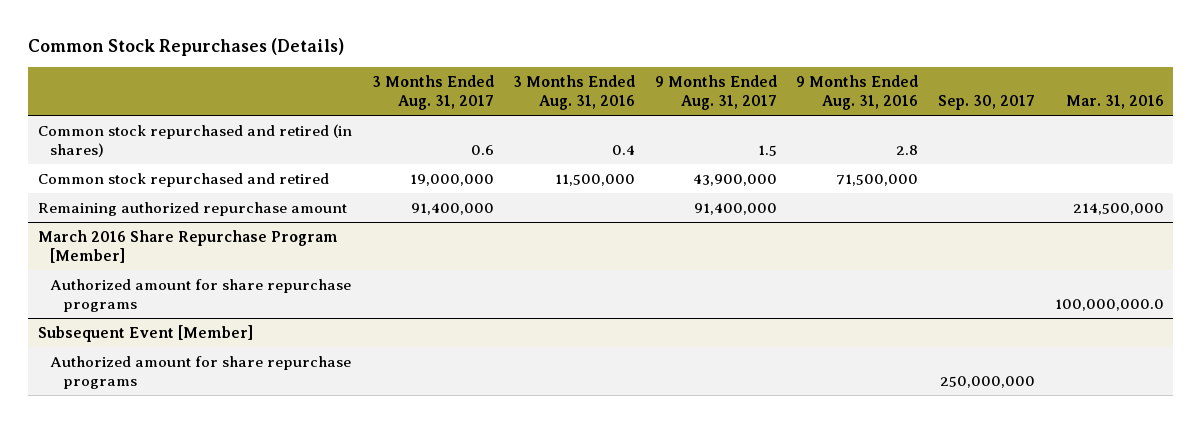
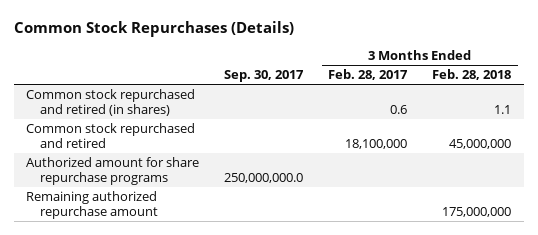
- | 3 Months Ended Aug. 31, 2017 | 3 Months Ended Aug. 31, 2016 | 9 Months Ended Aug. 31, 2017 | 9 Months Ended Aug. 31, 2016 | Sep. 30, 2017 | Mar. 31, 2016
+ | Sep. 30, 2017 | 3 Months Ended Feb. 28, 2017 | 3 Months Ended Feb. 28, 2018
+ Authorized amount for share repurchase programs | 250,000,000.0 | |
- March 2016 Share Repurchase Program [Member]
- Authorized amount for share repurchase programs | | | | | | 100,000,000.0
- Subsequent Event [Member]
- Authorized amount for share repurchase programs | | | | | 250,000,000 |

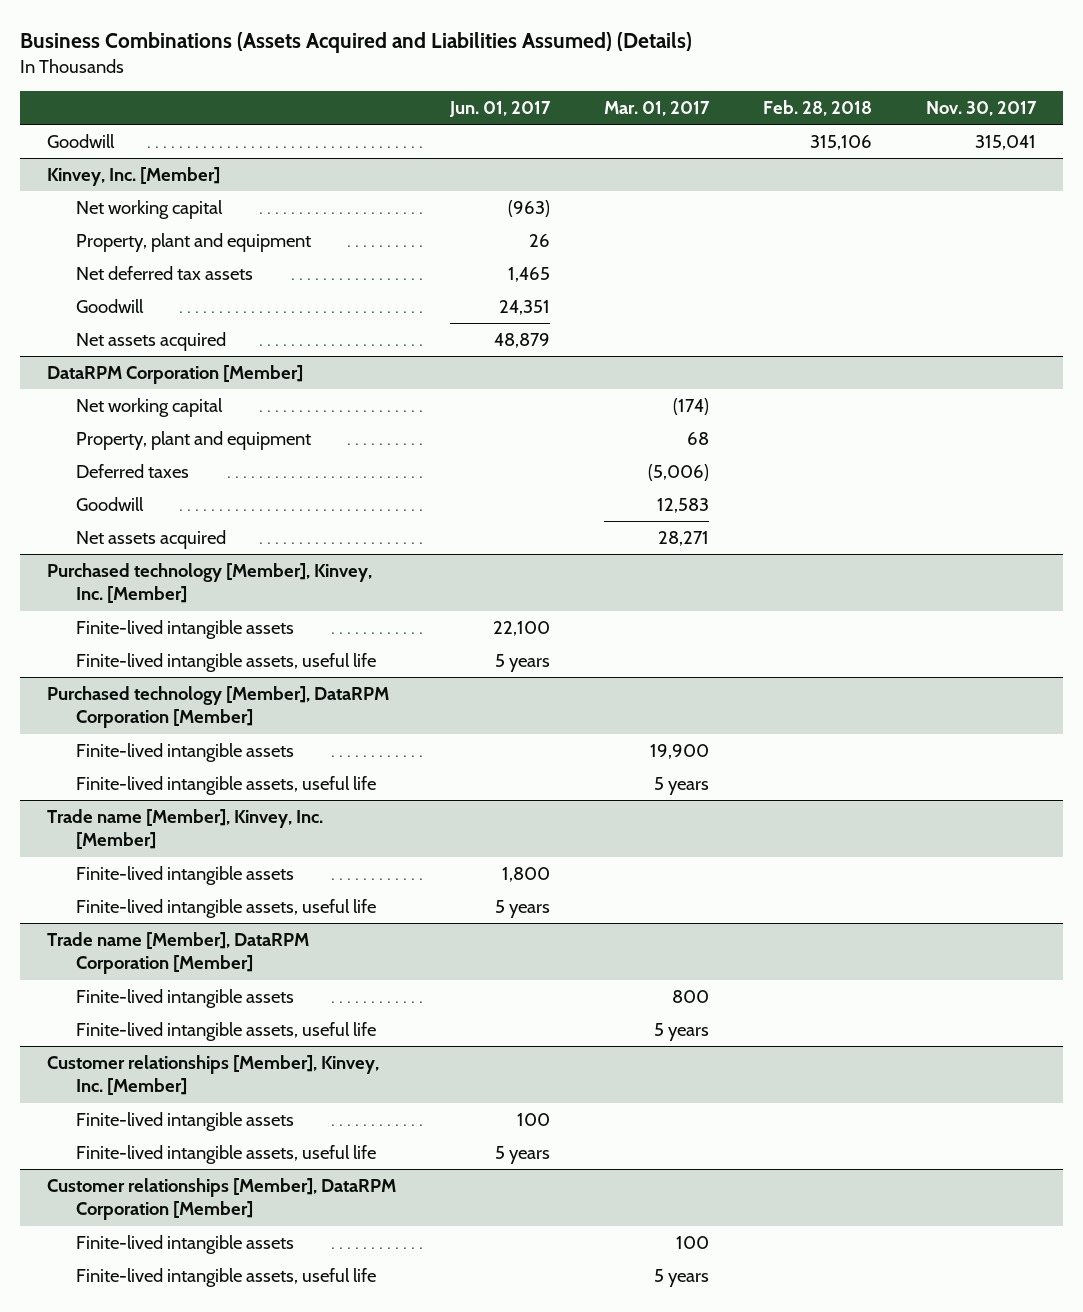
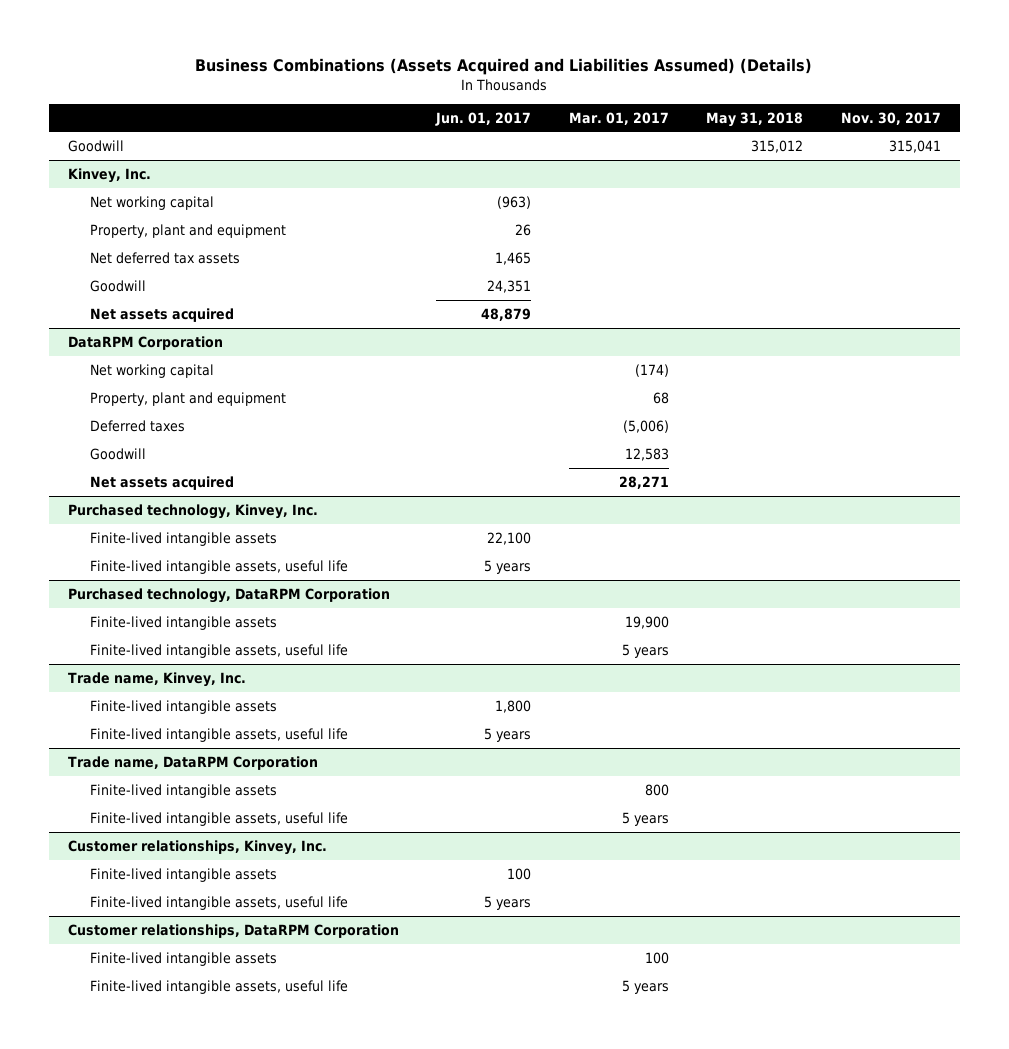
- | Jun. 01, 2017 | Mar. 01, 2017 | Feb. 28, 2018 | Nov. 30, 2017
+ | Jun. 01, 2017 | Mar. 01, 2017 | May 31, 2018 | Nov. 30, 2017
- Kinvey, Inc. [Member]
+ Kinvey, Inc.
- DataRPM Corporation [Member]
+ DataRPM Corporation
- Purchased technology [Member], Kinvey, Inc. [Member]
+ Purchased technology, Kinvey, Inc.
- Purchased technology [Member], DataRPM Corporation [Member]
+ Purchased technology, DataRPM Corporation
- Trade name [Member], Kinvey, Inc. [Member]
+ Trade name, Kinvey, Inc.
- Trade name [Member], DataRPM Corporation [Member]
+ Trade name, DataRPM Corporation
- Customer relationships [Member], Kinvey, Inc. [Member]
+ Customer relationships, Kinvey, Inc.
- Customer relationships [Member], DataRPM Corporation [Member]
+ Customer relationships, DataRPM Corporation

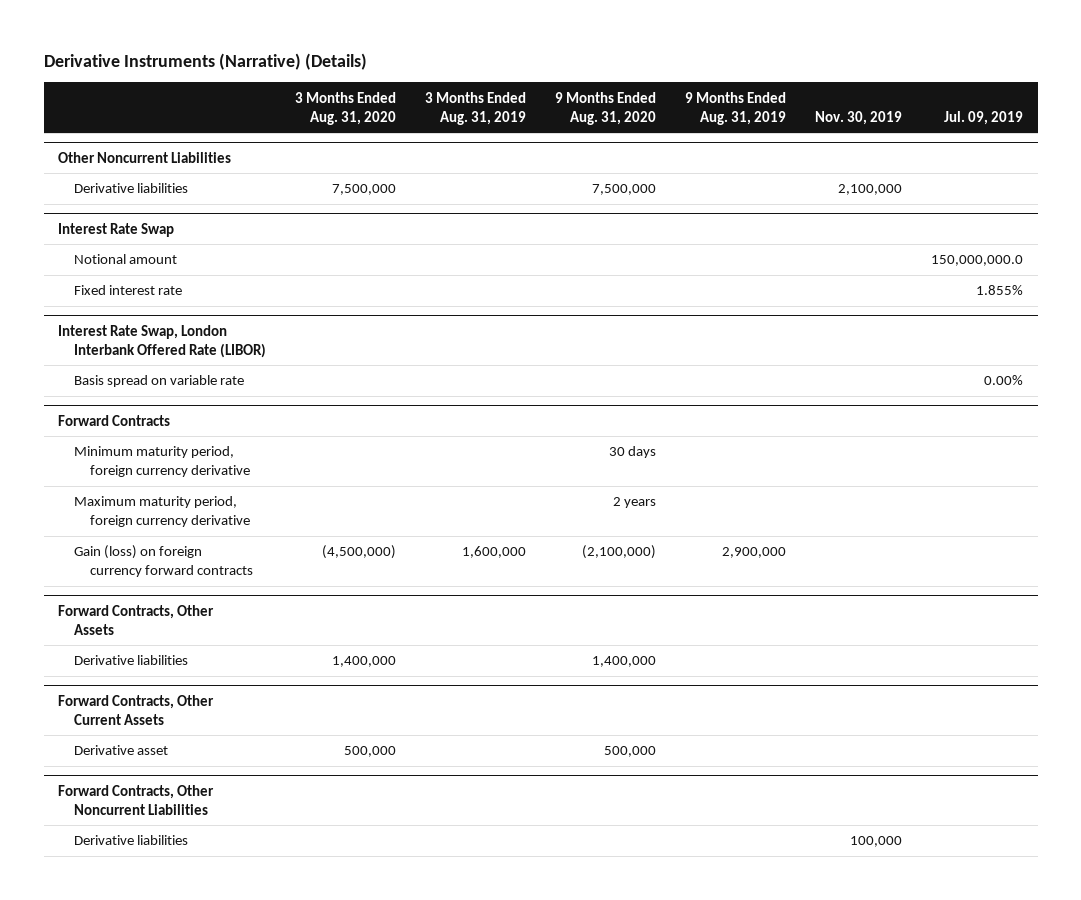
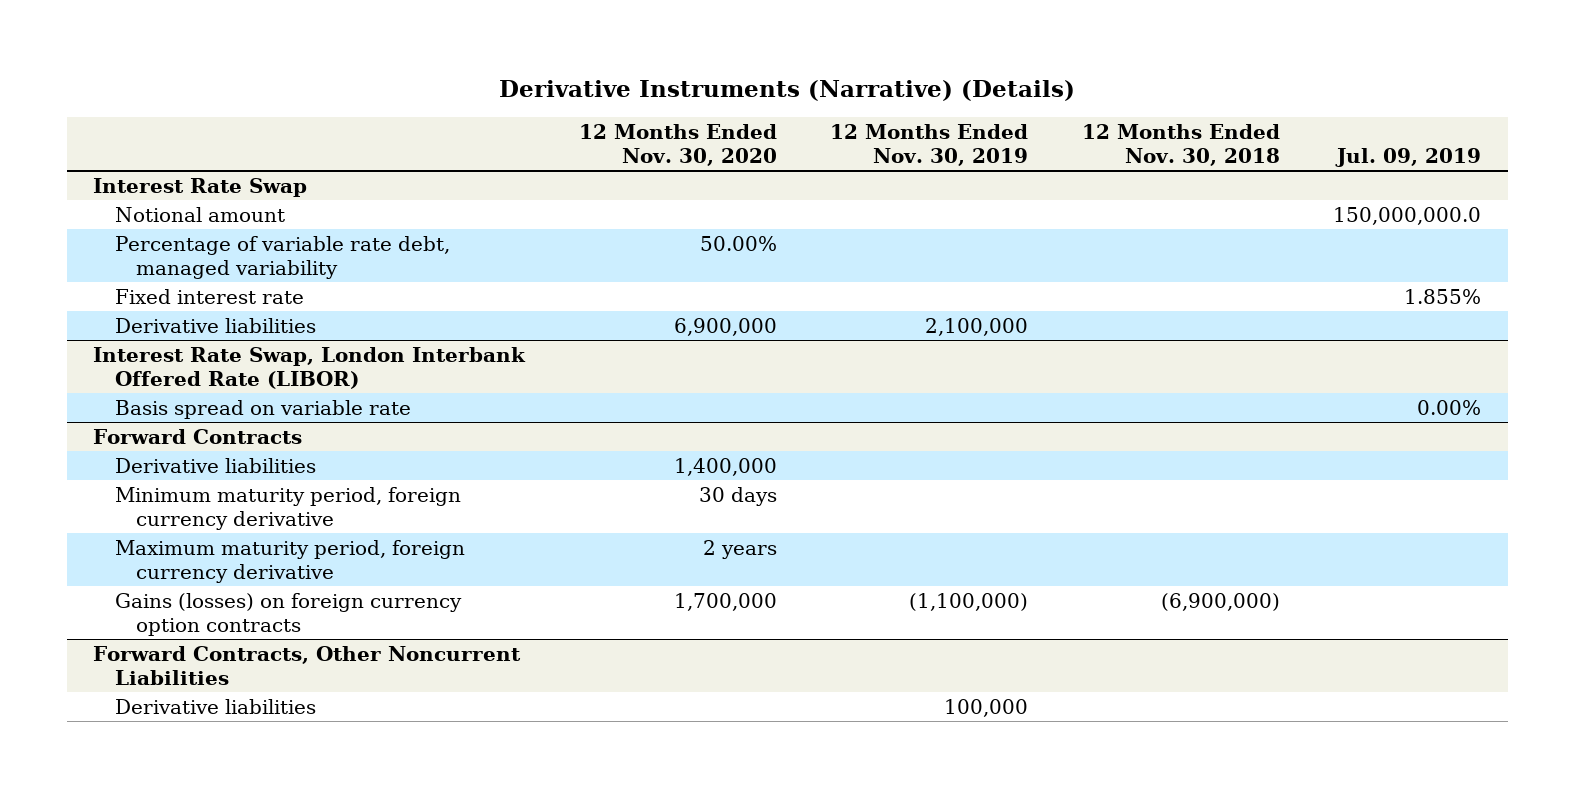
- | 3 Months Ended Aug. 31, 2020 | 3 Months Ended Aug. 31, 2019 | 9 Months Ended Aug. 31, 2020 | 9 Months Ended Aug. 31, 2019 | Nov. 30, 2019 | Jul. 09, 2019
+ | 12 Months Ended Nov. 30, 2020 | 12 Months Ended Nov. 30, 2019 | 12 Months Ended Nov. 30, 2018 | Jul. 09, 2019
- Other Noncurrent Liabilities
- Derivative liabilities | 7,500,000 | | 7,500,000 | | 2,100,000 |
@ Interest Rate Swap
+ Percentage of variable rate debt, managed variability | 50.00% | | |
+ Derivative liabilities | 6,900,000 | 2,100,000 | |
@ Forward Contracts
+ Derivative liabilities | 1,400,000 | | |
- Gain (loss) on foreign currency forward contracts | (4,500,000) | 1,600,000 | (2,100,000) | 2,900,000 | |
- Forward Contracts, Other Assets
- Derivative liabilities | 1,400,000 | | 1,400,000 | | |
- Forward Contracts, Other Current Assets
- Derivative asset | 500,000 | | 500,000 | | |
@ Forward Contracts
+ Gains (losses) on foreign currency option contracts | 1,700,000 | (1,100,000) | (6,900,000) |

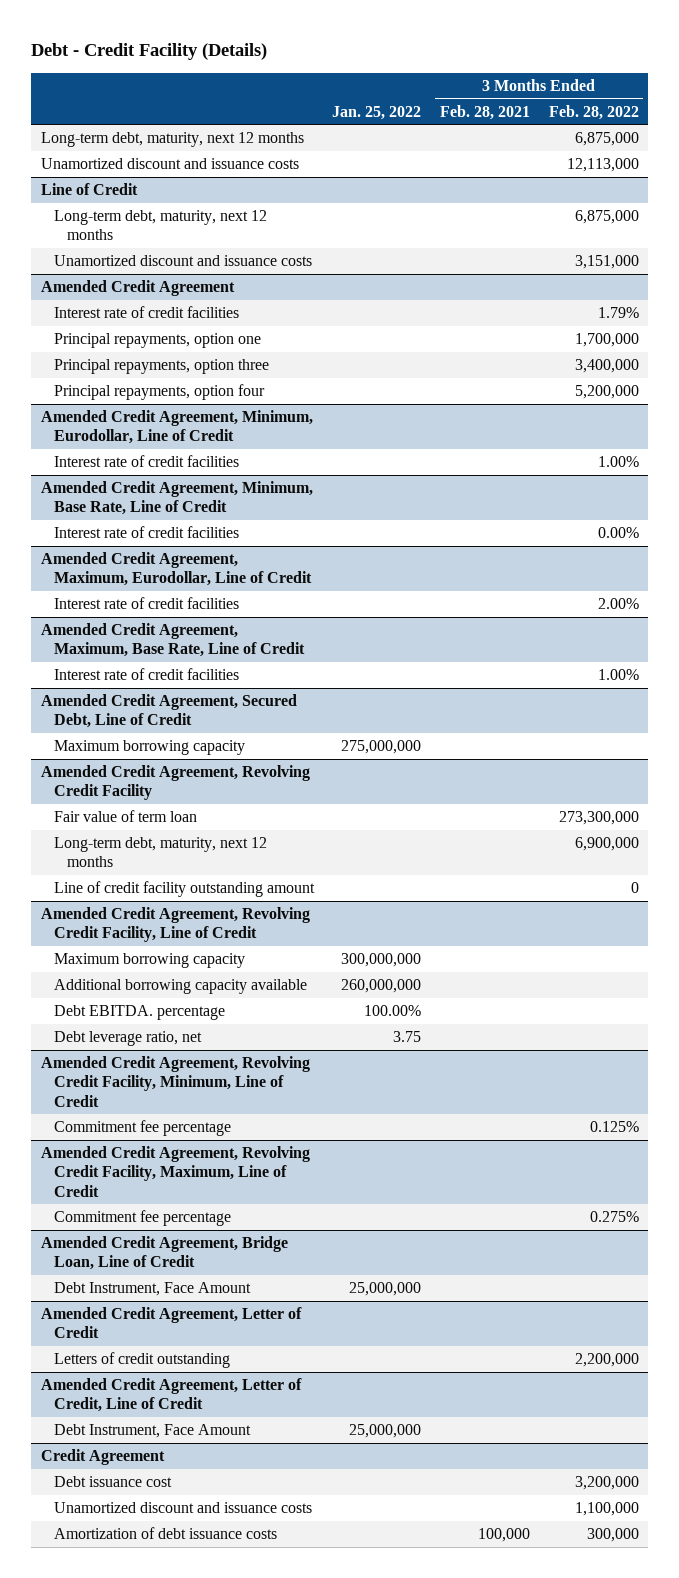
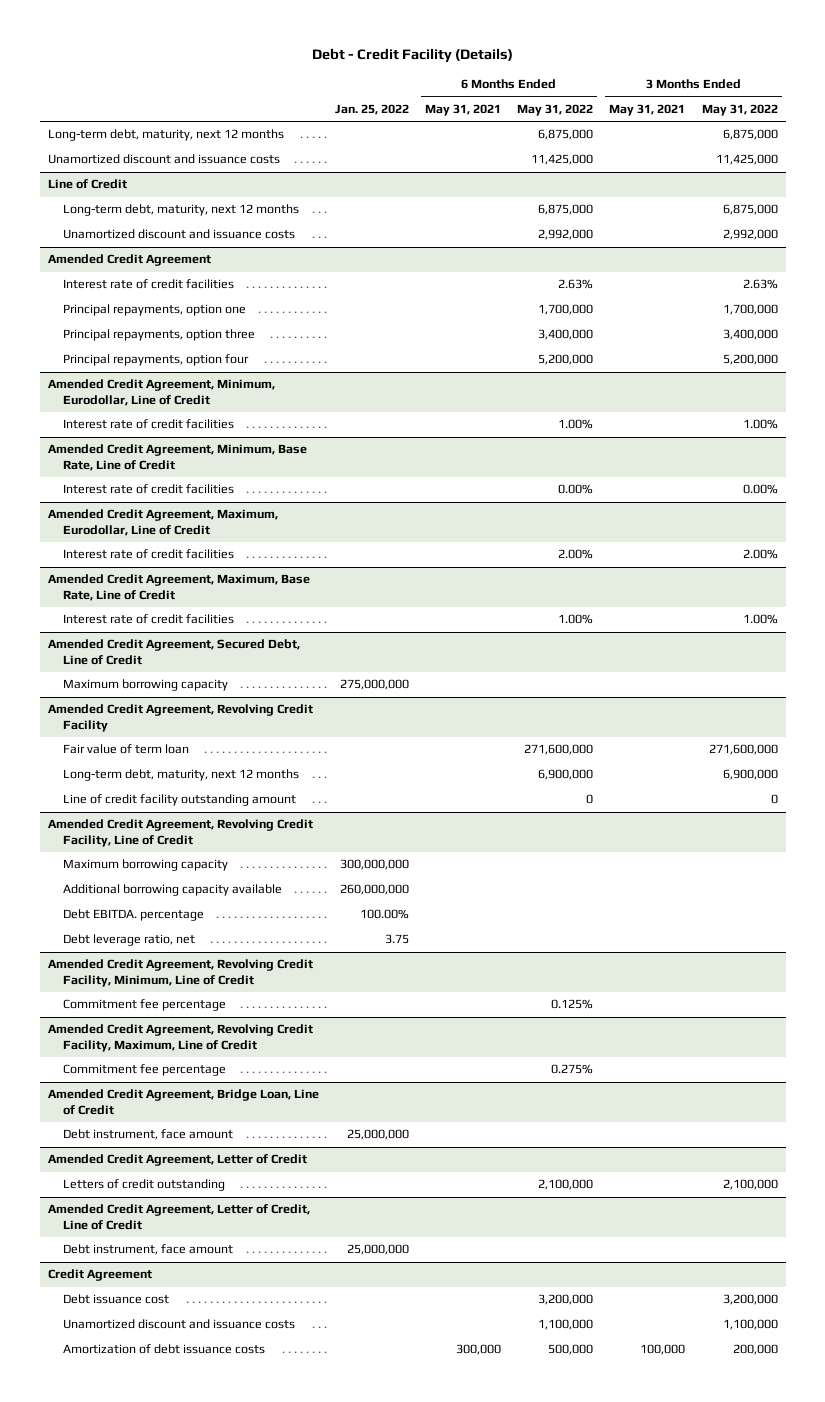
- | Jan. 25, 2022 | 3 Months Ended Feb. 28, 2021 | 3 Months Ended Feb. 28, 2022
+ | Jan. 25, 2022 | 6 Months Ended May 31, 2021 | 6 Months Ended May 31, 2022 | 3 Months Ended May 31, 2021 | 3 Months Ended May 31, 2022
@ Amended Credit Agreement, Bridge Loan, Line of Credit
- Debt Instrument, Face Amount | 25,000,000 | |
+ Debt instrument, face amount | 25,000,000 | | | |
@ Amended Credit Agreement, Letter of Credit, Line of Credit
- Debt Instrument, Face Amount | 25,000,000 | |
+ Debt instrument, face amount | 25,000,000 | | | |

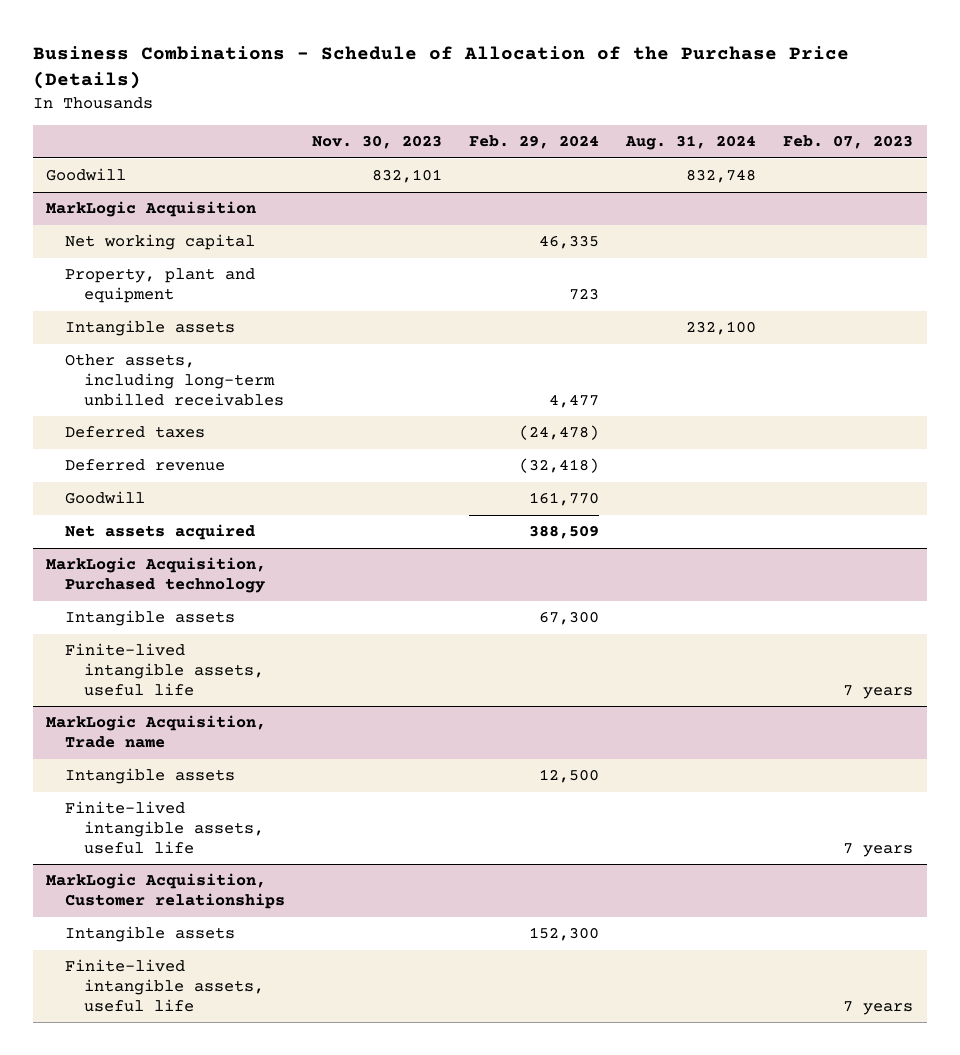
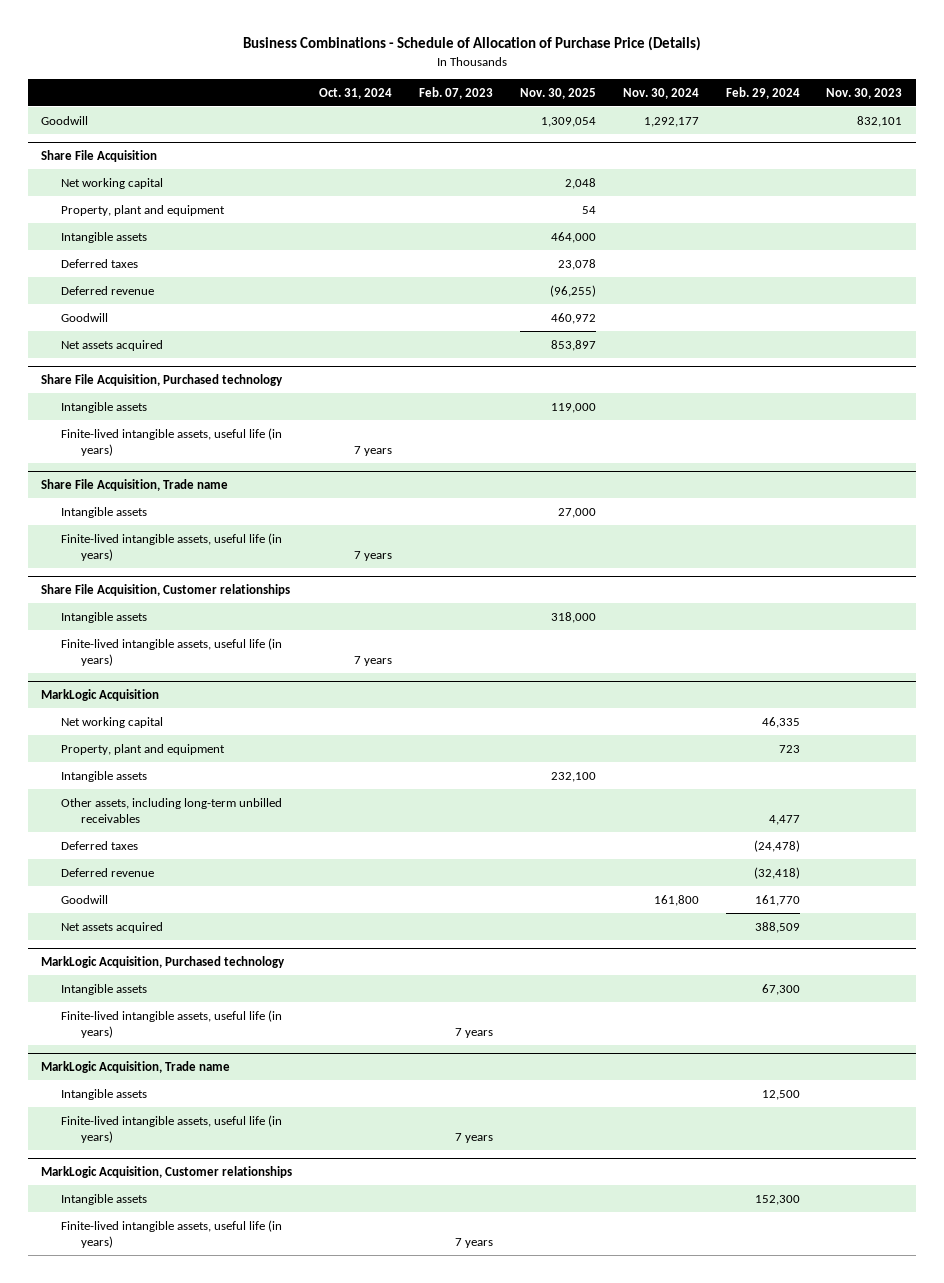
- Business Combinations - Schedule of Allocation of the Purchase Price (Details)
+ Business Combinations - Schedule of Allocation of Purchase Price (Details)
- | Nov. 30, 2023 | Feb. 29, 2024 | Aug. 31, 2024 | Feb. 07, 2023
+ | Oct. 31, 2024 | Feb. 07, 2023 | Nov. 30, 2025 | Nov. 30, 2024 | Feb. 29, 2024 | Nov. 30, 2023
+ Share File Acquisition
+ Net working capital | | | 2,048 | | |
+ Property, plant and equipment | | | 54 | | |
+ Intangible assets | | | 464,000 | | |
+ Deferred taxes | | | 23,078 | | |
+ Deferred revenue | | | (96,255) | | |
+ Goodwill | | | 460,972 | | |
+ Net assets acquired | | | 853,897 | | |
+ Share File Acquisition, Purchased technology
+ Intangible assets | | | 119,000 | | |
+ Finite-lived intangible assets, useful life (in years) | 7 years | | | | |
+ Share File Acquisition, Trade name
+ Intangible assets | | | 27,000 | | |
+ Finite-lived intangible assets, useful life (in years) | 7 years | | | | |
+ Share File Acquisition, Customer relationships
+ Intangible assets | | | 318,000 | | |
+ Finite-lived intangible assets, useful life (in years) | 7 years | | | | |
@ MarkLogic Acquisition, Purchased technology
- Finite-lived intangible assets, useful life | | | | 7 years
+ Finite-lived intangible assets, useful life (in years) | | 7 years | | | |
@ MarkLogic Acquisition, Trade name
- Finite-lived intangible assets, useful life | | | | 7 years
+ Finite-lived intangible assets, useful life (in years) | | 7 years | | | |
@ MarkLogic Acquisition, Customer relationships
- Finite-lived intangible assets, useful life | | | | 7 years
+ Finite-lived intangible assets, useful life (in years) | | 7 years | | | |

